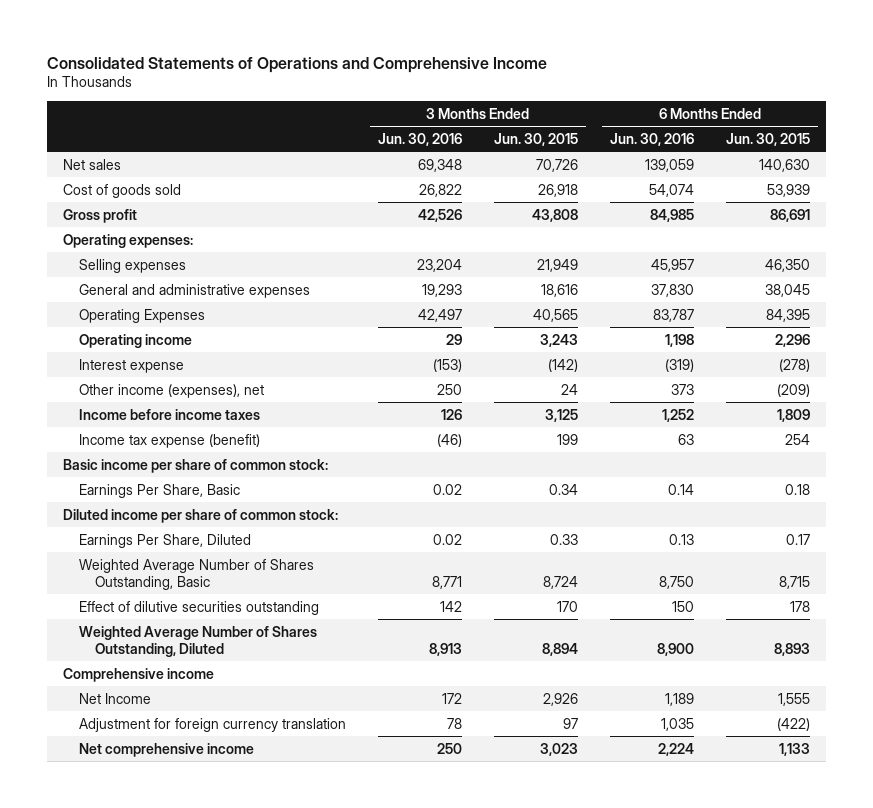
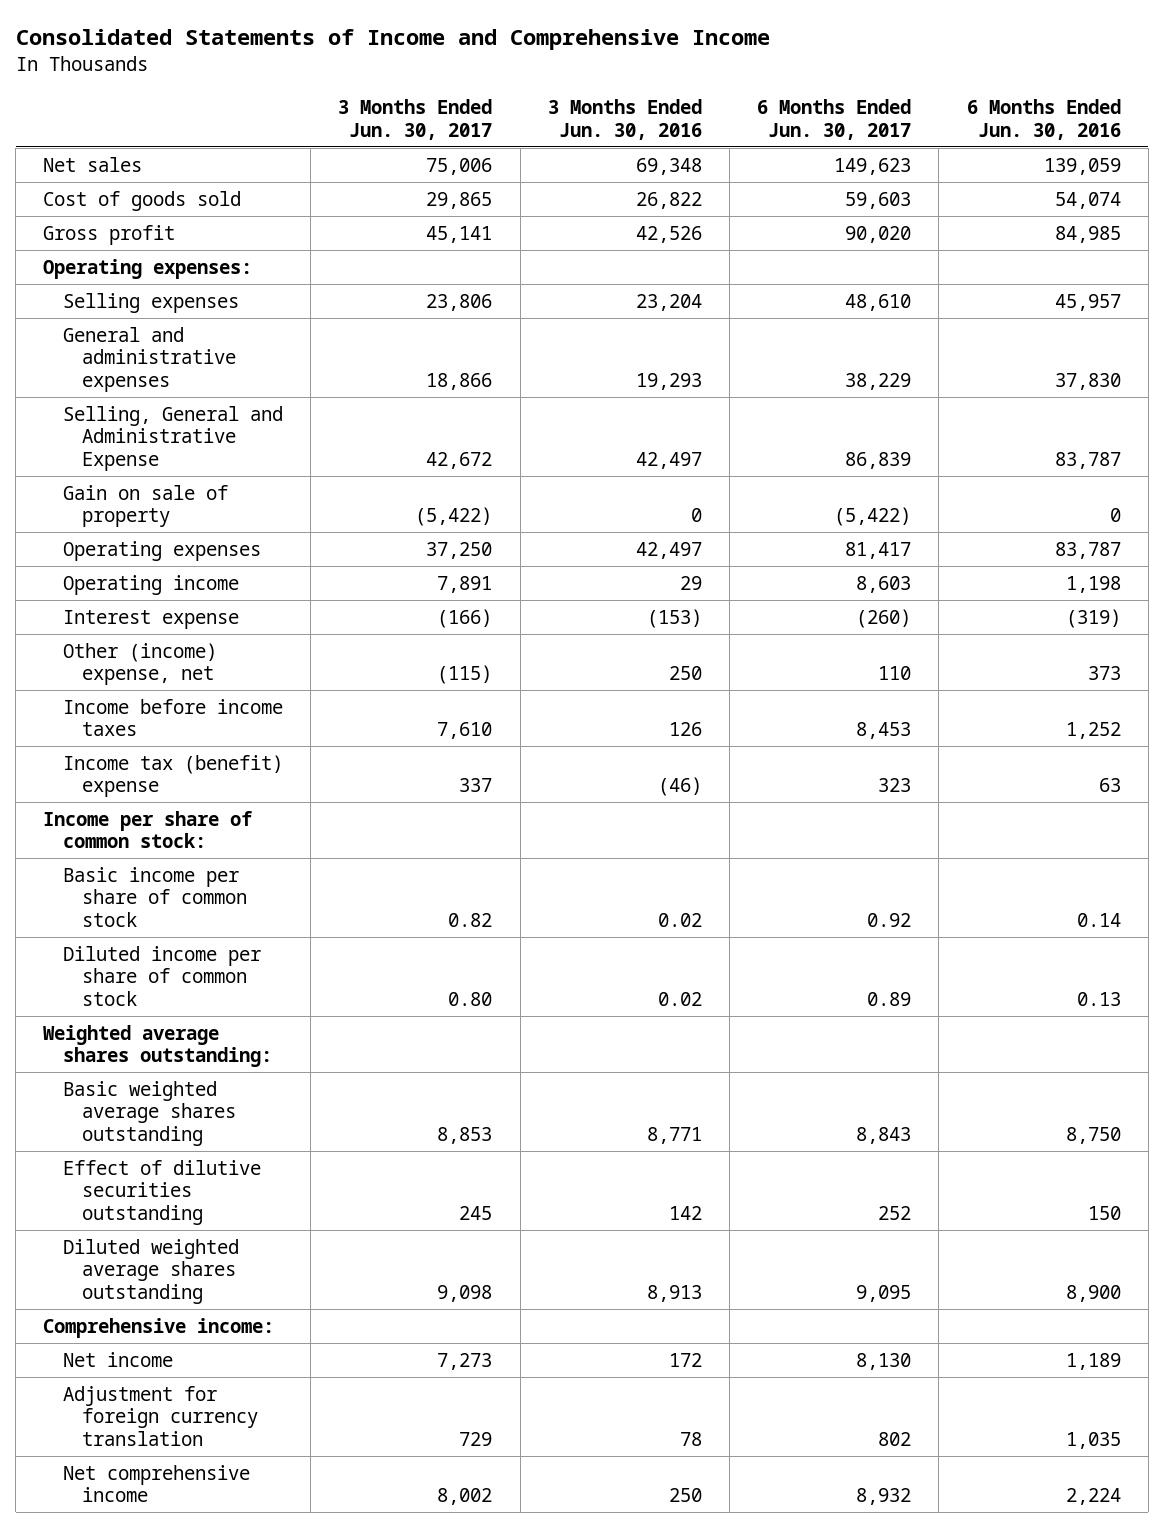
- Consolidated Statements of Operations and Comprehensive Income
+ Consolidated Statements of Income and Comprehensive Income
- | 3 Months Ended Jun. 30, 2016 | 3 Months Ended Jun. 30, 2015 | 6 Months Ended Jun. 30, 2016 | 6 Months Ended Jun. 30, 2015
+ | 3 Months Ended Jun. 30, 2017 | 3 Months Ended Jun. 30, 2016 | 6 Months Ended Jun. 30, 2017 | 6 Months Ended Jun. 30, 2016
- Operating Expenses | 42,497 | 40,565 | 83,787 | 84,395
+ Selling, General and Administrative Expense | 42,672 | 42,497 | 86,839 | 83,787
+ Gain on sale of property | (5,422) | 0 | (5,422) | 0
+ Operating expenses | 37,250 | 42,497 | 81,417 | 83,787
- Other income (expenses), net | 250 | 24 | 373 | (209)
+ Other (income) expense, net | (115) | 250 | 110 | 373
- Income tax expense (benefit) | (46) | 199 | 63 | 254
- Basic income per share of common stock:
- Earnings Per Share, Basic | 0.02 | 0.34 | 0.14 | 0.18
- Diluted income per share of common stock:
- Earnings Per Share, Diluted | 0.02 | 0.33 | 0.13 | 0.17
- Weighted Average Number of Shares Outstanding, Basic | 8,771 | 8,724 | 8,750 | 8,715
+ Income tax (benefit) expense | 337 | (46) | 323 | 63
+ Income per share of common stock:
+ Basic income per share of common stock | 0.82 | 0.02 | 0.92 | 0.14
+ Diluted income per share of common stock | 0.80 | 0.02 | 0.89 | 0.13
+ Weighted average shares outstanding:
+ Basic weighted average shares outstanding | 8,853 | 8,771 | 8,843 | 8,750
- Weighted Average Number of Shares Outstanding, Diluted | 8,913 | 8,894 | 8,900 | 8,893
- Comprehensive income
- Net Income | 172 | 2,926 | 1,189 | 1,555
+ Diluted weighted average shares outstanding | 9,098 | 8,913 | 9,095 | 8,900
+ Comprehensive income:
+ Net income | 7,273 | 172 | 8,130 | 1,189

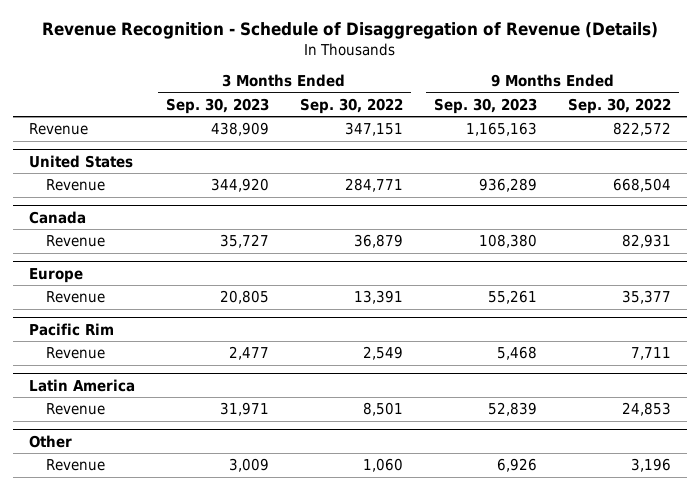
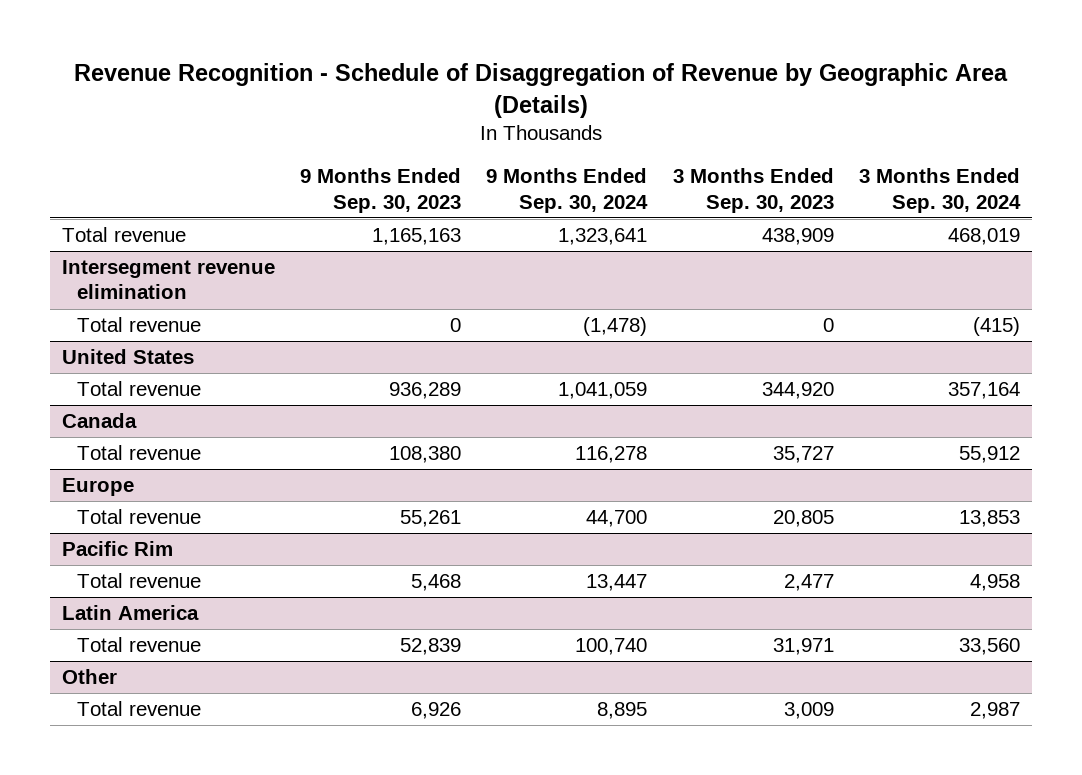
- Revenue Recognition - Schedule of Disaggregation of Revenue (Details)
+ Revenue Recognition - Schedule of Disaggregation of Revenue by Geographic Area (Details)
- | 3 Months Ended Sep. 30, 2023 | 3 Months Ended Sep. 30, 2022 | 9 Months Ended Sep. 30, 2023 | 9 Months Ended Sep. 30, 2022
+ | 9 Months Ended Sep. 30, 2023 | 9 Months Ended Sep. 30, 2024 | 3 Months Ended Sep. 30, 2023 | 3 Months Ended Sep. 30, 2024
- Revenue | 438,909 | 347,151 | 1,165,163 | 822,572
+ Total revenue | 1,165,163 | 1,323,641 | 438,909 | 468,019
+ Intersegment revenue elimination
+ Total revenue | 0 | (1,478) | 0 | (415)
@ United States
- Revenue | 344,920 | 284,771 | 936,289 | 668,504
+ Total revenue | 936,289 | 1,041,059 | 344,920 | 357,164
@ Canada
- Revenue | 35,727 | 36,879 | 108,380 | 82,931
+ Total revenue | 108,380 | 116,278 | 35,727 | 55,912
@ Europe
- Revenue | 20,805 | 13,391 | 55,261 | 35,377
+ Total revenue | 55,261 | 44,700 | 20,805 | 13,853
@ Pacific Rim
- Revenue | 2,477 | 2,549 | 5,468 | 7,711
+ Total revenue | 5,468 | 13,447 | 2,477 | 4,958
@ Latin America
- Revenue | 31,971 | 8,501 | 52,839 | 24,853
+ Total revenue | 52,839 | 100,740 | 31,971 | 33,560
@ Other
- Revenue | 3,009 | 1,060 | 6,926 | 3,196
+ Total revenue | 6,926 | 8,895 | 3,009 | 2,987

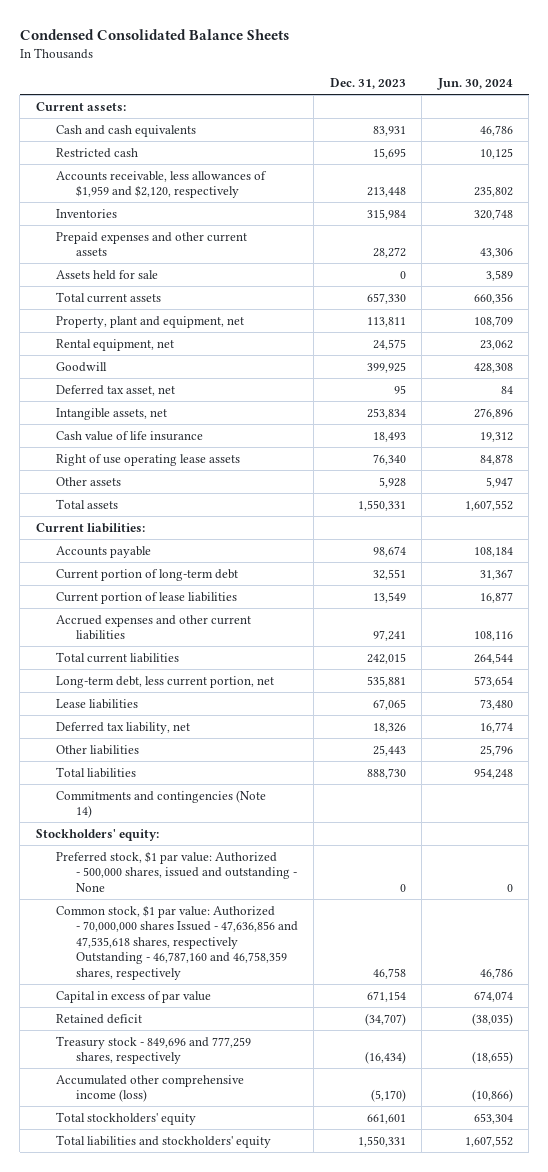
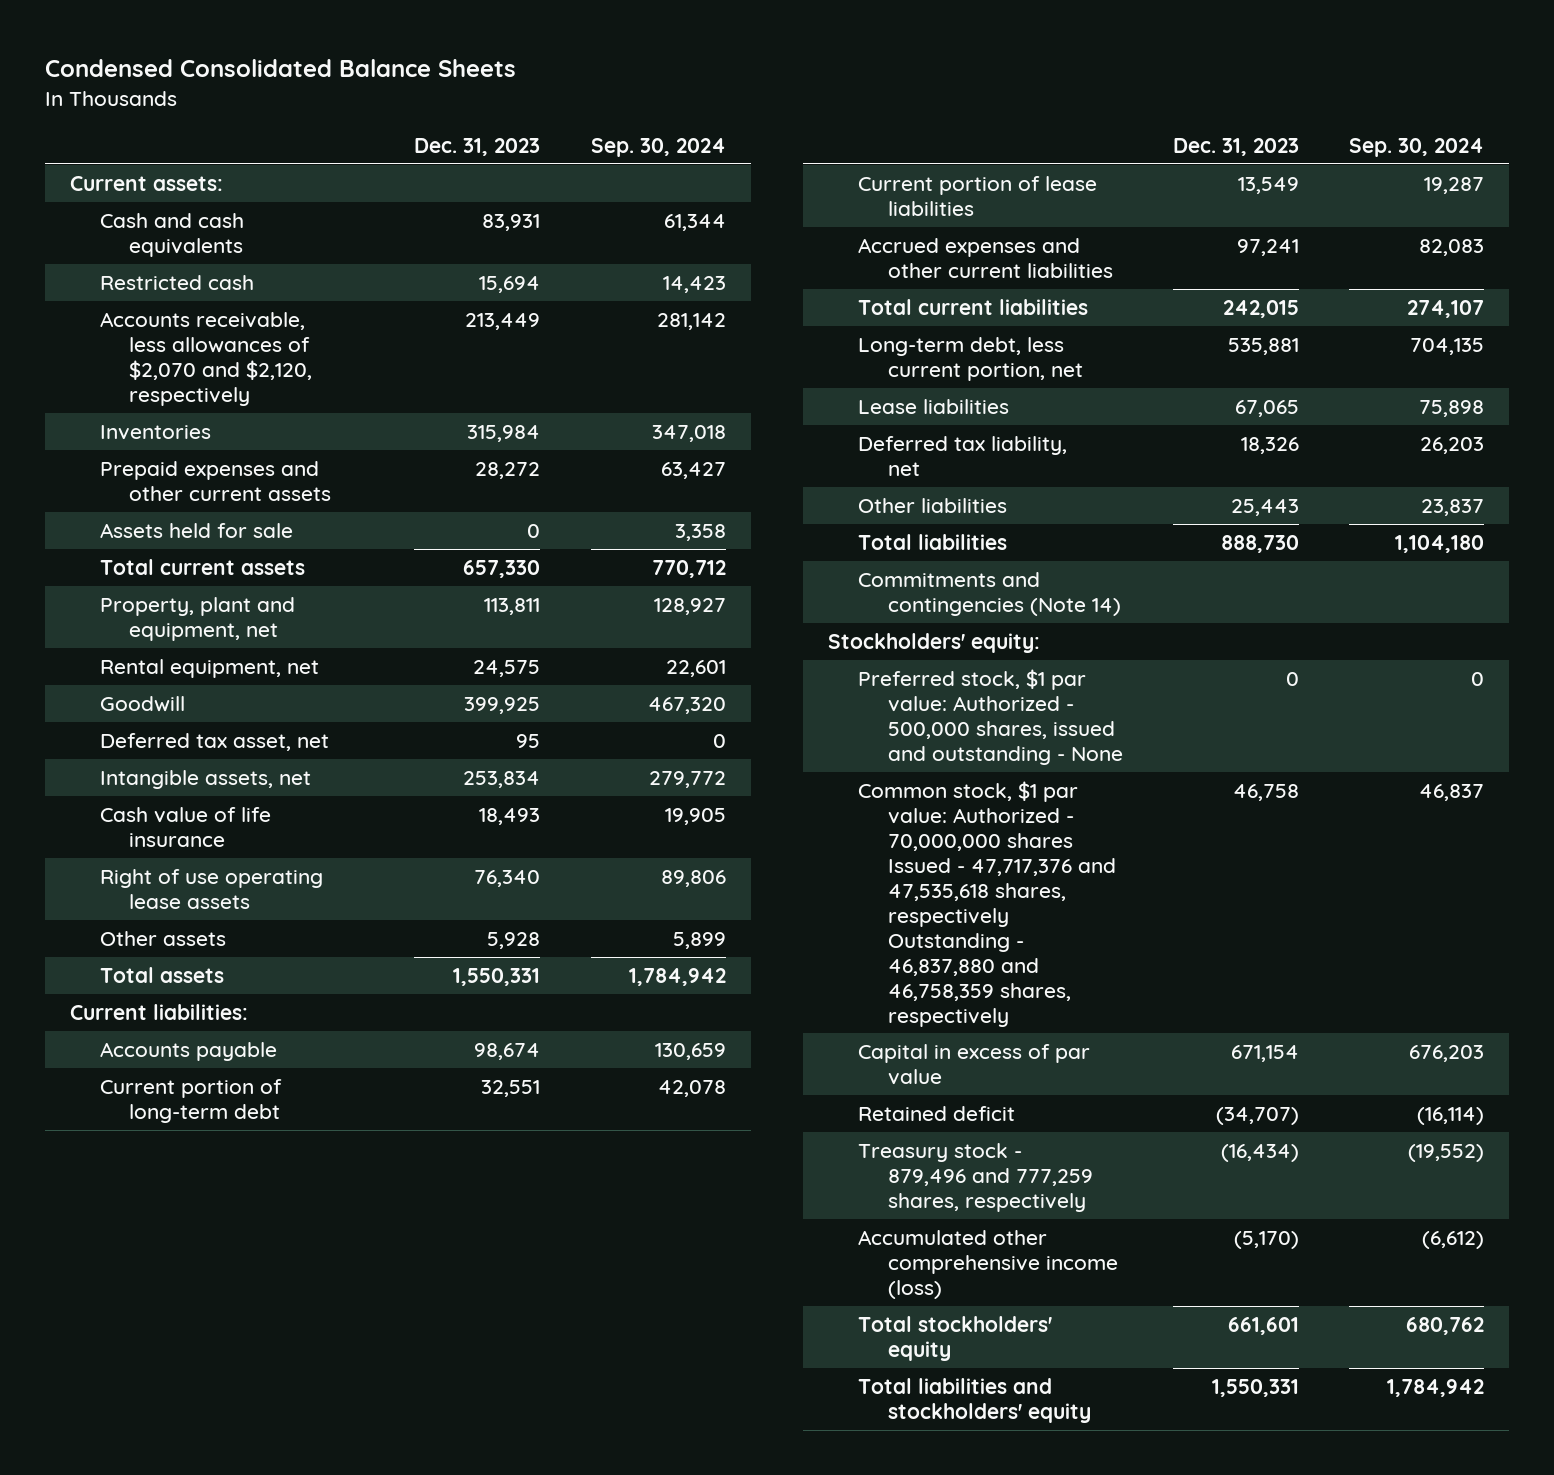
- | Dec. 31, 2023 | Jun. 30, 2024
+ | Dec. 31, 2023 | Sep. 30, 2024
- Restricted cash | 15,695 | 10,125
- Accounts receivable, less allowances of $1,959 and $2,120, respectively | 213,448 | 235,802
+ Restricted cash | 15,694 | 14,423
+ Accounts receivable, less allowances of $2,070 and $2,120, respectively | 213,449 | 281,142
- Common stock, $1 par value: Authorized - 70,000,000 shares Issued - 47,636,856 and 47,535,618 shares, respectively Outstanding - 46,787,160 and 46,758,359 shares, respectively | 46,758 | 46,786
+ Common stock, $1 par value: Authorized - 70,000,000 shares Issued - 47,717,376 and 47,535,618 shares, respectively Outstanding - 46,837,880 and 46,758,359 shares, respectively | 46,758 | 46,837
- Treasury stock - 849,696 and 777,259 shares, respectively | (16,434) | (18,655)
+ Treasury stock - 879,496 and 777,259 shares, respectively | (16,434) | (19,552)

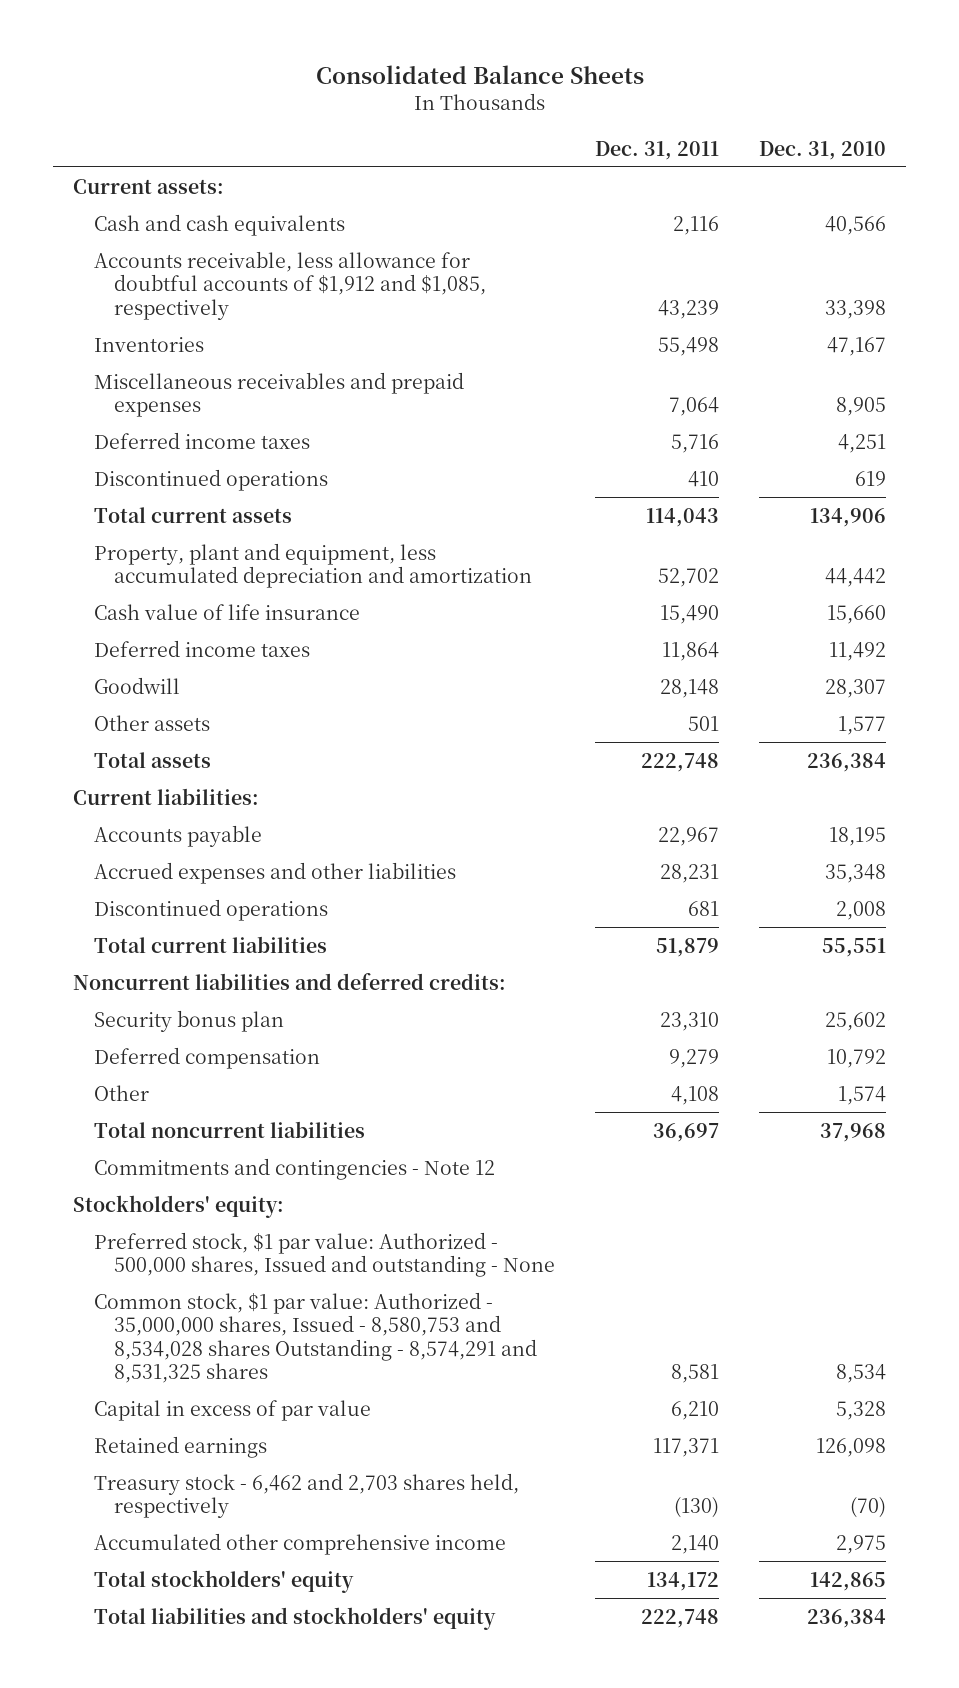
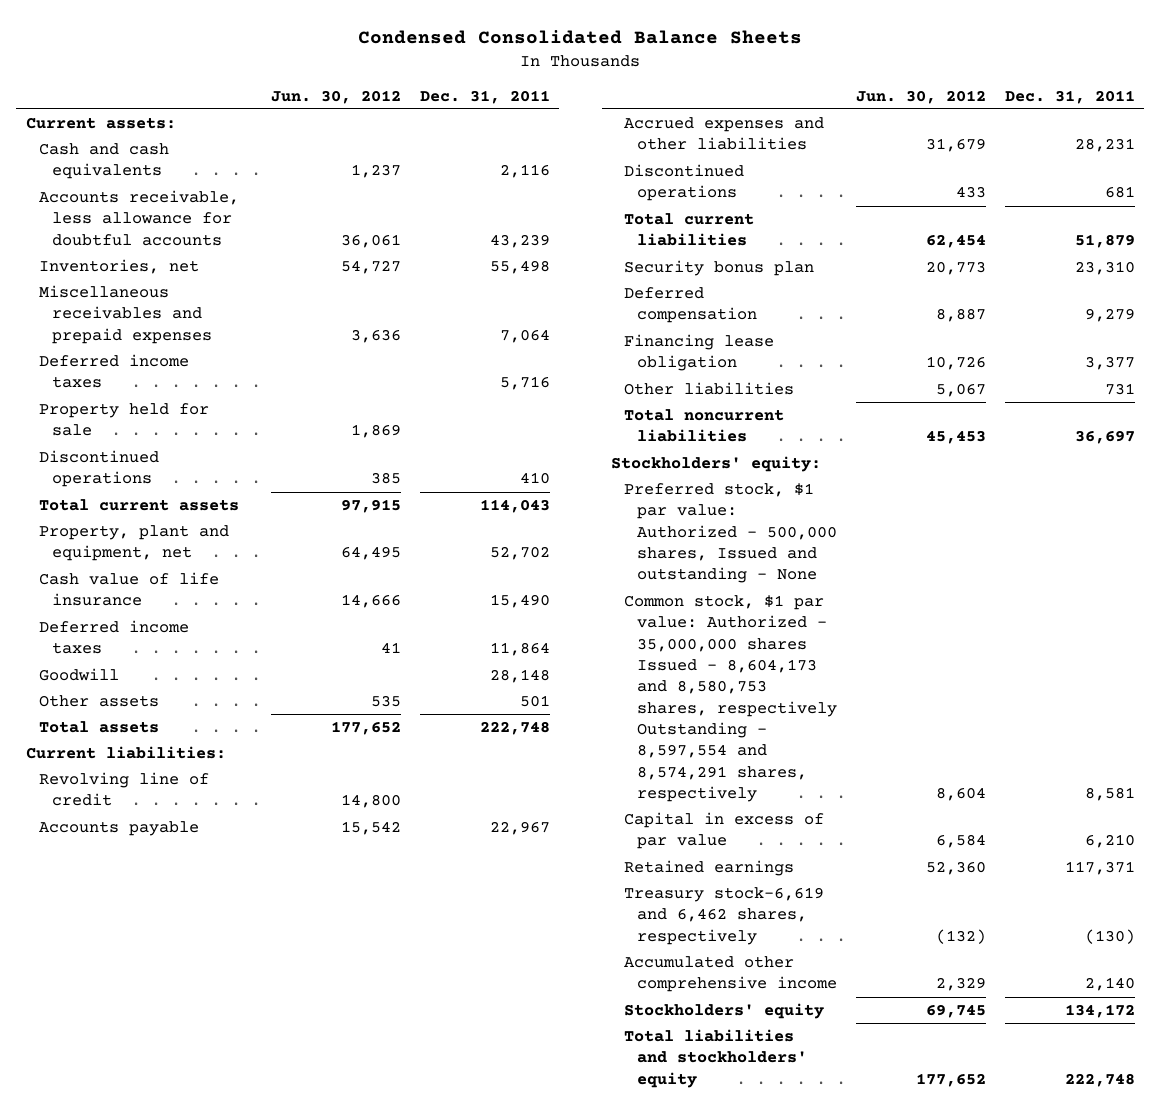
- Consolidated Balance Sheets
+ Condensed Consolidated Balance Sheets
- | Dec. 31, 2011 | Dec. 31, 2010
+ | Jun. 30, 2012 | Dec. 31, 2011
- Accounts receivable, less allowance for doubtful accounts of $1,912 and $1,085, respectively | 43,239 | 33,398
- Inventories | 55,498 | 47,167
+ Accounts receivable, less allowance for doubtful accounts | 36,061 | 43,239
+ Inventories, net | 54,727 | 55,498
+ Property held for sale | 1,869 |
- Property, plant and equipment, less accumulated depreciation and amortization | 52,702 | 44,442
+ Property, plant and equipment, net | 64,495 | 52,702
+ Revolving line of credit | 14,800 |
- Noncurrent liabilities and deferred credits:
- Other | 4,108 | 1,574
+ Financing lease obligation | 10,726 | 3,377
+ Other liabilities | 5,067 | 731
- Commitments and contingencies - Note 12
- Common stock, $1 par value: Authorized - 35,000,000 shares, Issued - 8,580,753 and 8,534,028 shares Outstanding - 8,574,291 and 8,531,325 shares | 8,581 | 8,534
+ Common stock, $1 par value: Authorized - 35,000,000 shares Issued - 8,604,173 and 8,580,753 shares, respectively Outstanding - 8,597,554 and 8,574,291 shares, respectively | 8,604 | 8,581
- Treasury stock - 6,462 and 2,703 shares held, respectively | (130) | (70)
+ Treasury stock-6,619 and 6,462 shares, respectively | (132) | (130)
- Total stockholders' equity | 134,172 | 142,865
+ Stockholders' equity | 69,745 | 134,172

